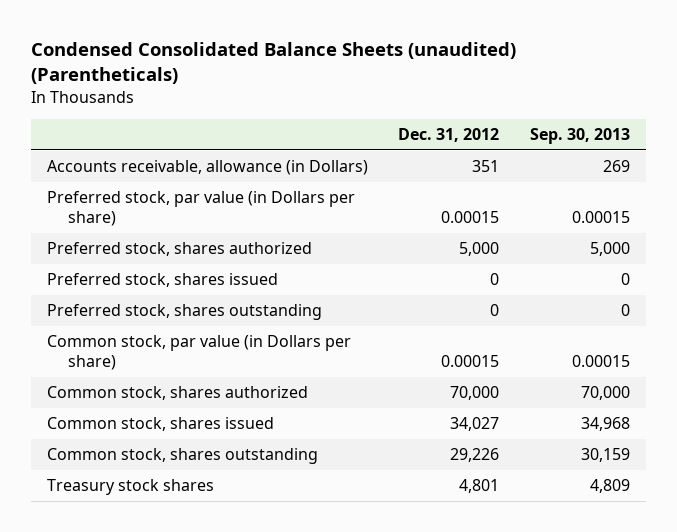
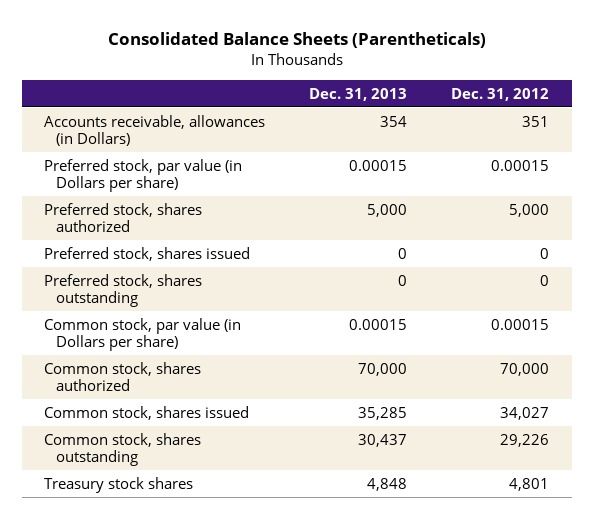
- Condensed Consolidated Balance Sheets (unaudited) (Parentheticals)
+ Consolidated Balance Sheets (Parentheticals)
- | Dec. 31, 2012 | Sep. 30, 2013
+ | Dec. 31, 2013 | Dec. 31, 2012
- Accounts receivable, allowance (in Dollars) | 351 | 269
+ Accounts receivable, allowances (in Dollars) | 354 | 351

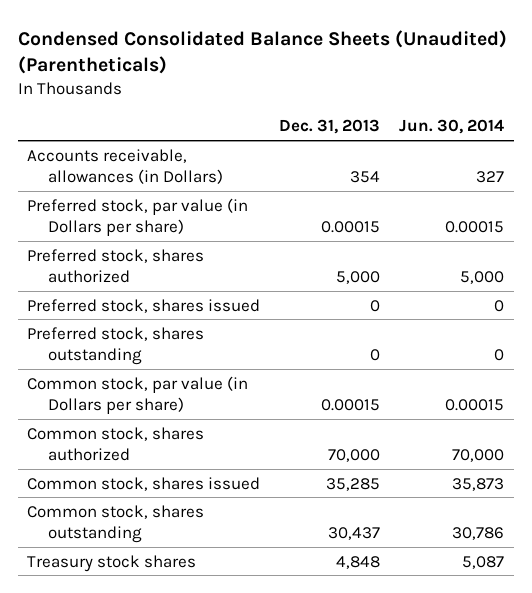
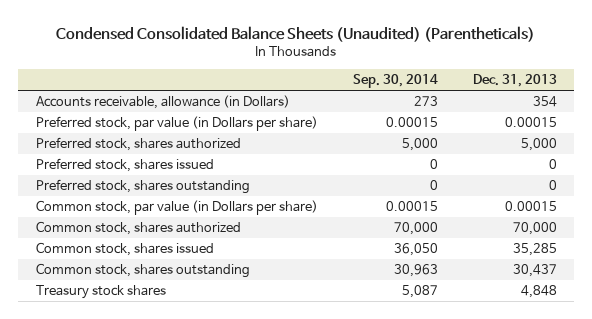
- | Dec. 31, 2013 | Jun. 30, 2014
+ | Sep. 30, 2014 | Dec. 31, 2013
- Accounts receivable, allowances (in Dollars) | 354 | 327
+ Accounts receivable, allowance (in Dollars) | 273 | 354

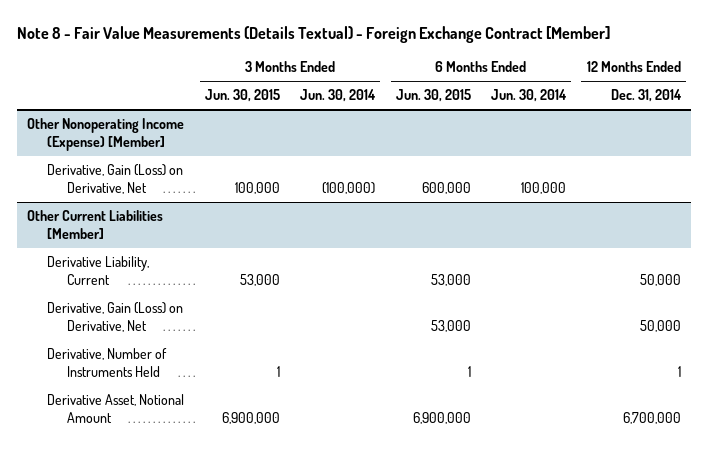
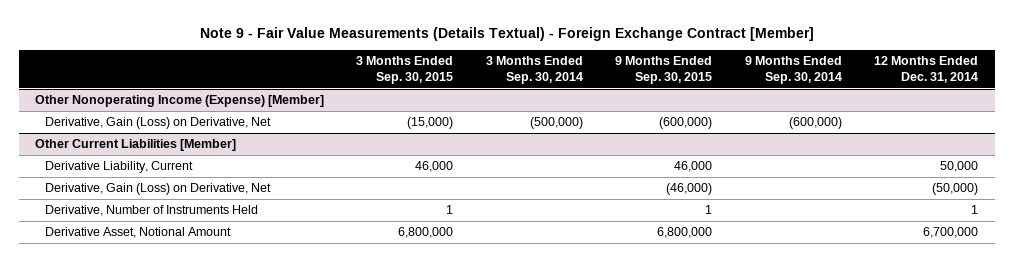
- Note 8 - Fair Value Measurements (Details Textual) - Foreign Exchange Contract [Member]
+ Note 9 - Fair Value Measurements (Details Textual) - Foreign Exchange Contract [Member]
- | 3 Months Ended Jun. 30, 2015 | 3 Months Ended Jun. 30, 2014 | 6 Months Ended Jun. 30, 2015 | 6 Months Ended Jun. 30, 2014 | 12 Months Ended Dec. 31, 2014
+ | 3 Months Ended Sep. 30, 2015 | 3 Months Ended Sep. 30, 2014 | 9 Months Ended Sep. 30, 2015 | 9 Months Ended Sep. 30, 2014 | 12 Months Ended Dec. 31, 2014
@ Other Current Liabilities [Member]
- Derivative, Gain (Loss) on Derivative, Net | | | 53,000 | | 50,000
+ Derivative, Gain (Loss) on Derivative, Net | | | (46,000) | | (50,000)

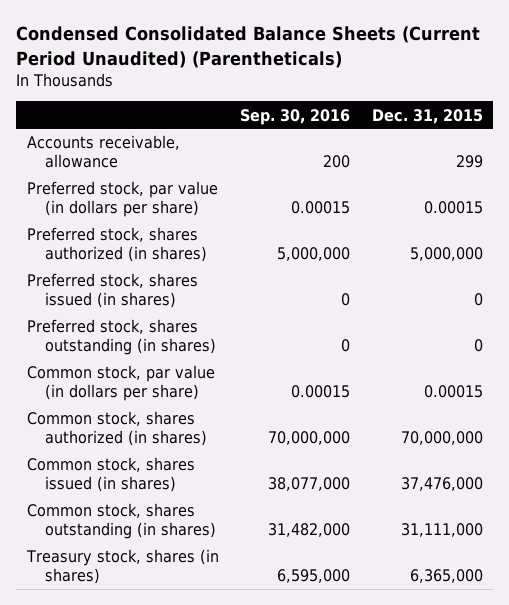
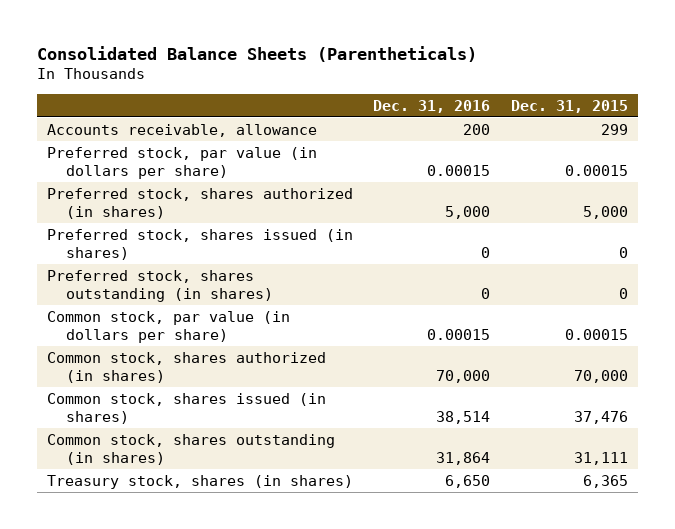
- Condensed Consolidated Balance Sheets (Current Period Unaudited) (Parentheticals)
+ Consolidated Balance Sheets (Parentheticals)
- | Sep. 30, 2016 | Dec. 31, 2015
+ | Dec. 31, 2016 | Dec. 31, 2015
- Preferred stock, shares authorized (in shares) | 5,000,000 | 5,000,000
+ Preferred stock, shares authorized (in shares) | 5,000 | 5,000
- Common stock, shares authorized (in shares) | 70,000,000 | 70,000,000
- Common stock, shares issued (in shares) | 38,077,000 | 37,476,000
- Common stock, shares outstanding (in shares) | 31,482,000 | 31,111,000
- Treasury stock, shares (in shares) | 6,595,000 | 6,365,000
+ Common stock, shares authorized (in shares) | 70,000 | 70,000
+ Common stock, shares issued (in shares) | 38,514 | 37,476
+ Common stock, shares outstanding (in shares) | 31,864 | 31,111
+ Treasury stock, shares (in shares) | 6,650 | 6,365

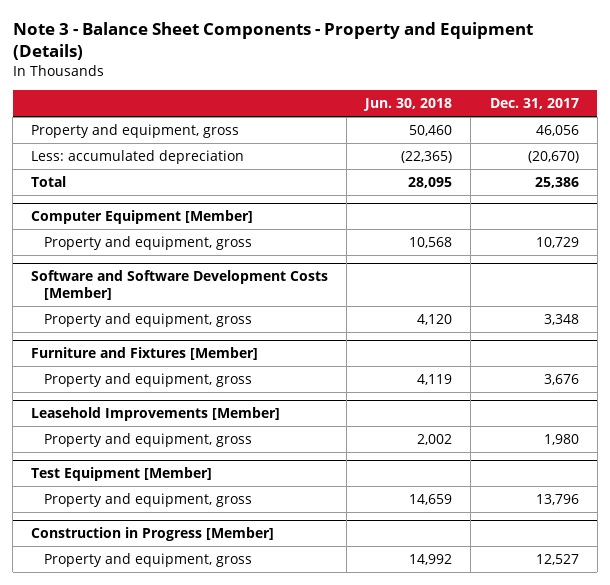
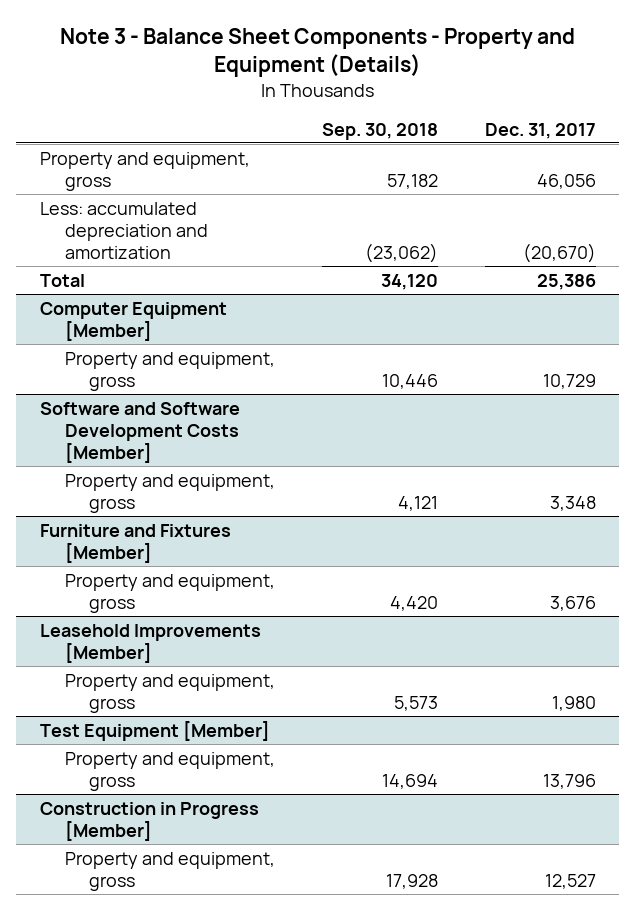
- | Jun. 30, 2018 | Dec. 31, 2017
+ | Sep. 30, 2018 | Dec. 31, 2017
- Less: accumulated depreciation | (22,365) | (20,670)
+ Less: accumulated depreciation and amortization | (23,062) | (20,670)

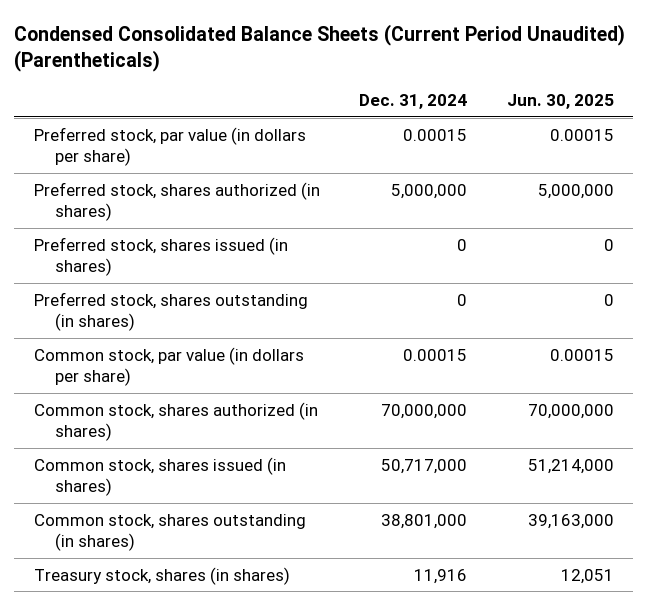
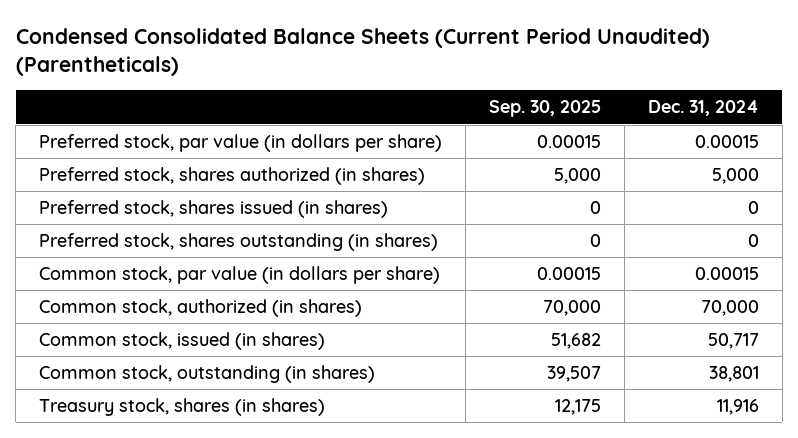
- | Dec. 31, 2024 | Jun. 30, 2025
+ | Sep. 30, 2025 | Dec. 31, 2024
- Preferred stock, shares authorized (in shares) | 5,000,000 | 5,000,000
+ Preferred stock, shares authorized (in shares) | 5,000 | 5,000
- Common stock, shares authorized (in shares) | 70,000,000 | 70,000,000
- Common stock, shares issued (in shares) | 50,717,000 | 51,214,000
- Common stock, shares outstanding (in shares) | 38,801,000 | 39,163,000
+ Common stock, authorized (in shares) | 70,000 | 70,000
+ Common stock, issued (in shares) | 51,682 | 50,717
+ Common stock, outstanding (in shares) | 39,507 | 38,801

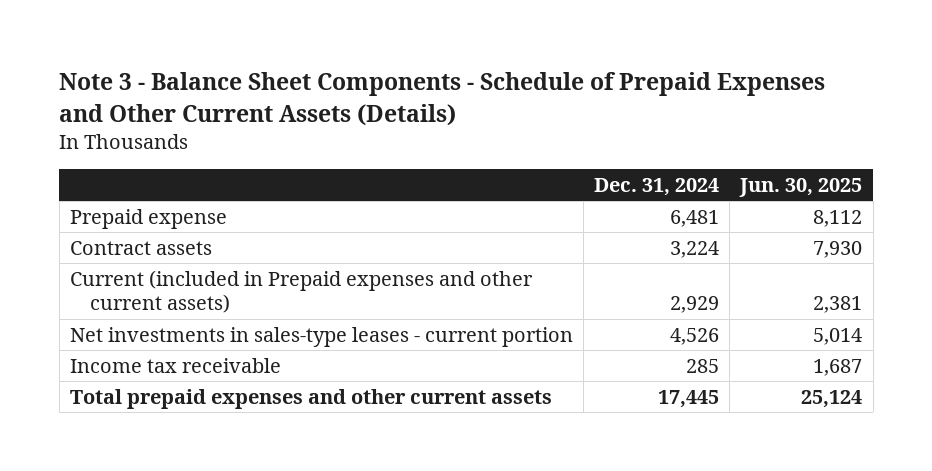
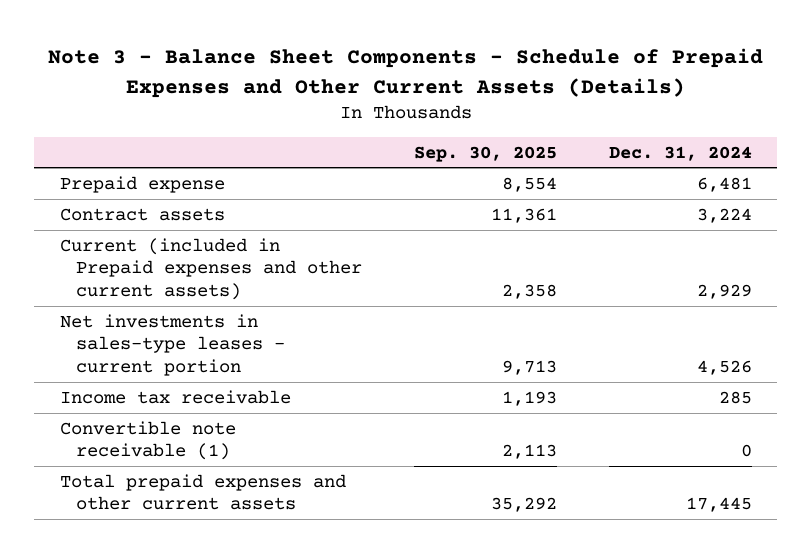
- | Dec. 31, 2024 | Jun. 30, 2025
+ | Sep. 30, 2025 | Dec. 31, 2024
+ Convertible note receivable (1) | 2,113 | 0

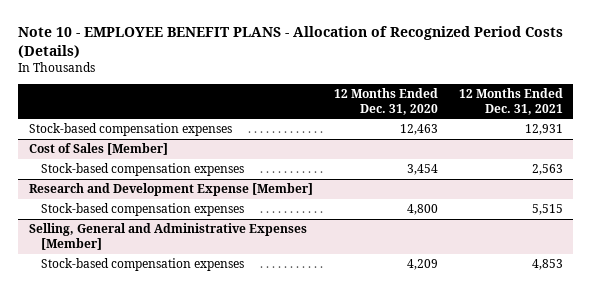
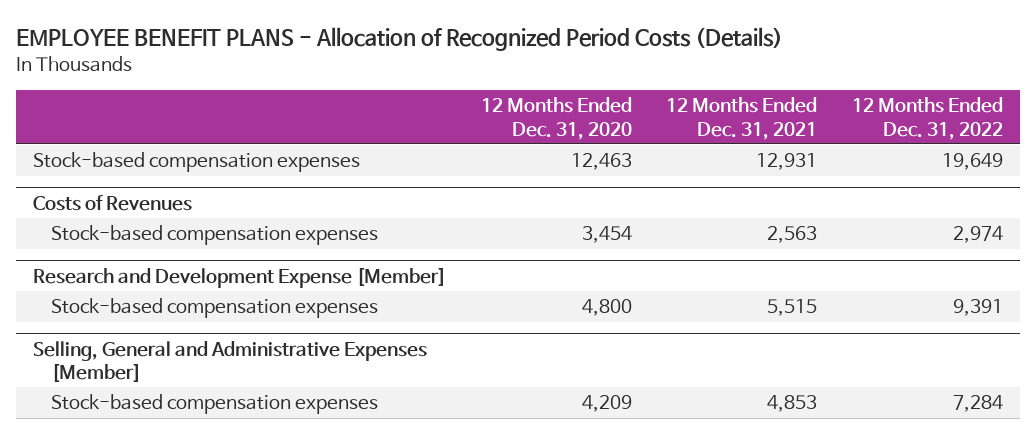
- Note 10 - EMPLOYEE BENEFIT PLANS - Allocation of Recognized Period Costs (Details)
+ EMPLOYEE BENEFIT PLANS - Allocation of Recognized Period Costs (Details)
- | 12 Months Ended Dec. 31, 2020 | 12 Months Ended Dec. 31, 2021
+ | 12 Months Ended Dec. 31, 2020 | 12 Months Ended Dec. 31, 2021 | 12 Months Ended Dec. 31, 2022
- Cost of Sales [Member]
+ Costs of Revenues

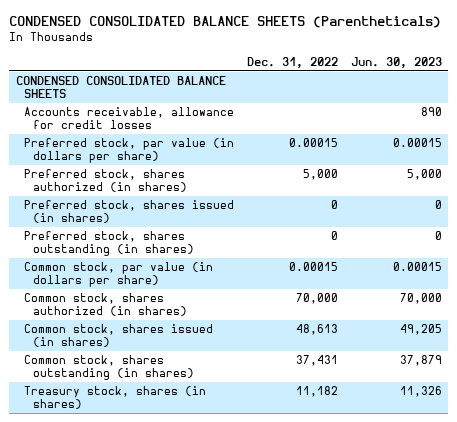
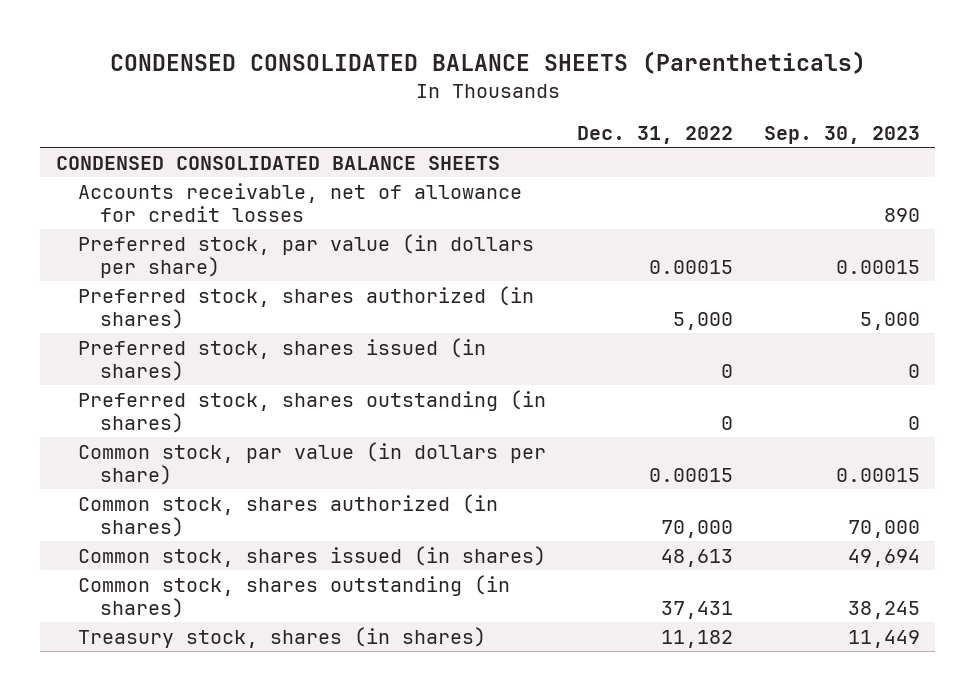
- | Dec. 31, 2022 | Jun. 30, 2023
+ | Dec. 31, 2022 | Sep. 30, 2023
- Accounts receivable, allowance for credit losses | | 890
+ Accounts receivable, net of allowance for credit losses | | 890

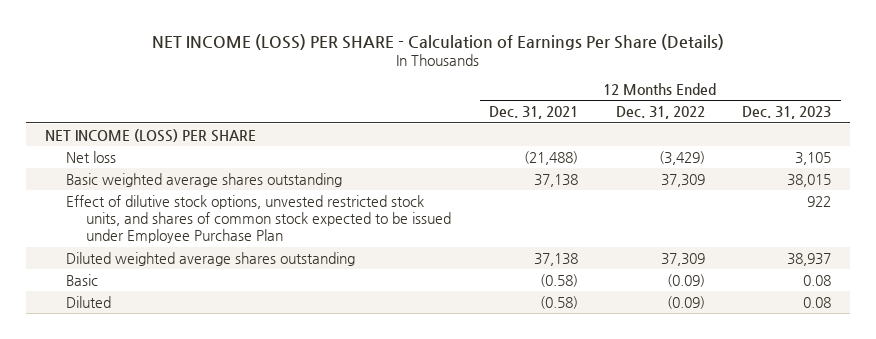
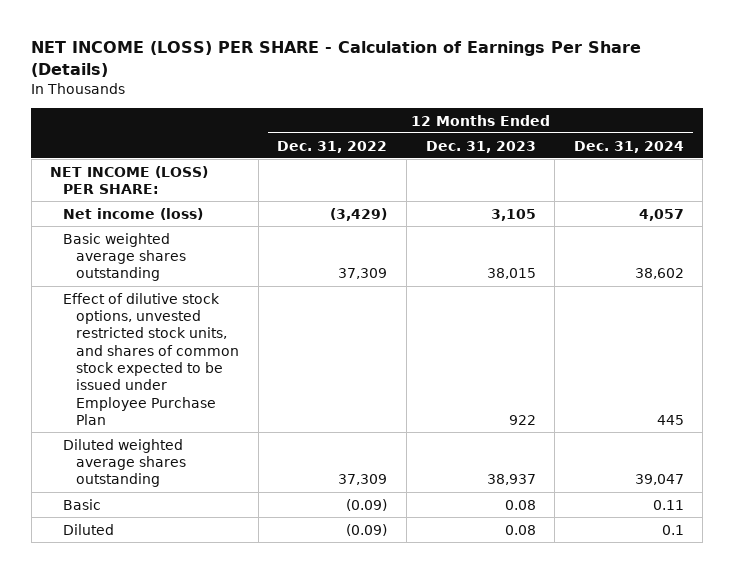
- | 12 Months Ended Dec. 31, 2021 | 12 Months Ended Dec. 31, 2022 | 12 Months Ended Dec. 31, 2023
+ | 12 Months Ended Dec. 31, 2022 | 12 Months Ended Dec. 31, 2023 | 12 Months Ended Dec. 31, 2024
- NET INCOME (LOSS) PER SHARE
- Net loss | (21,488) | (3,429) | 3,105
+ NET INCOME (LOSS) PER SHARE:
+ Net income (loss) | (3,429) | 3,105 | 4,057

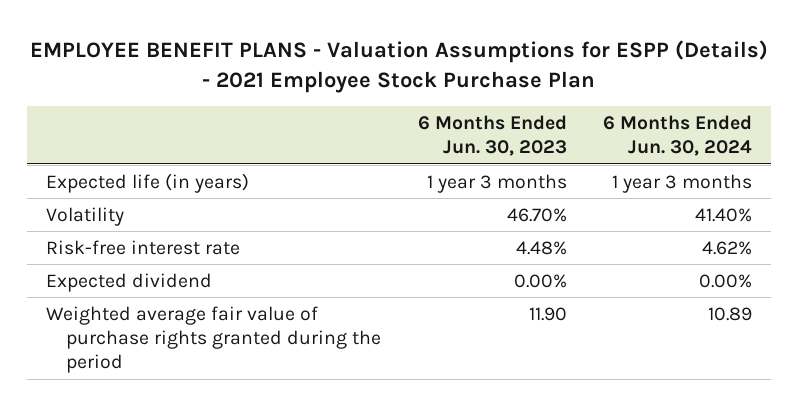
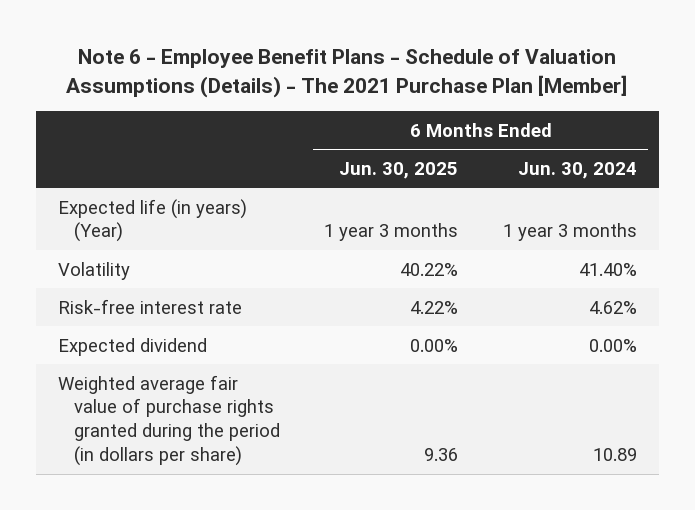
- EMPLOYEE BENEFIT PLANS - Valuation Assumptions for ESPP (Details) - 2021 Employee Stock Purchase Plan
+ Note 6 - Employee Benefit Plans - Schedule of Valuation Assumptions (Details) - The 2021 Purchase Plan [Member]
- | 6 Months Ended Jun. 30, 2023 | 6 Months Ended Jun. 30, 2024
+ | 6 Months Ended Jun. 30, 2025 | 6 Months Ended Jun. 30, 2024
- Expected life (in years) | 1 year 3 months | 1 year 3 months
+ Expected life (in years) (Year) | 1 year 3 months | 1 year 3 months
- Weighted average fair value of purchase rights granted during the period | 11.90 | 10.89
+ Weighted average fair value of purchase rights granted during the period (in dollars per share) | 9.36 | 10.89

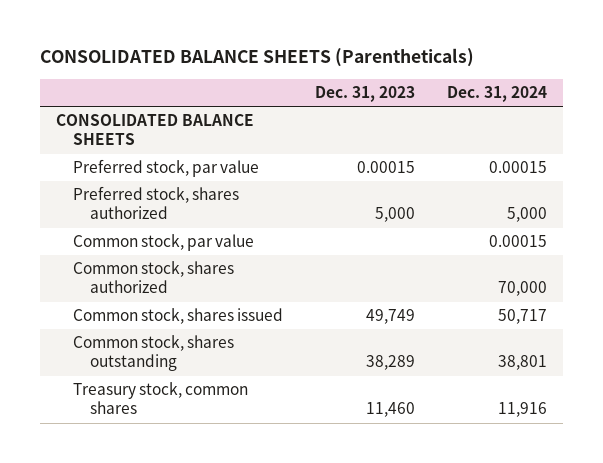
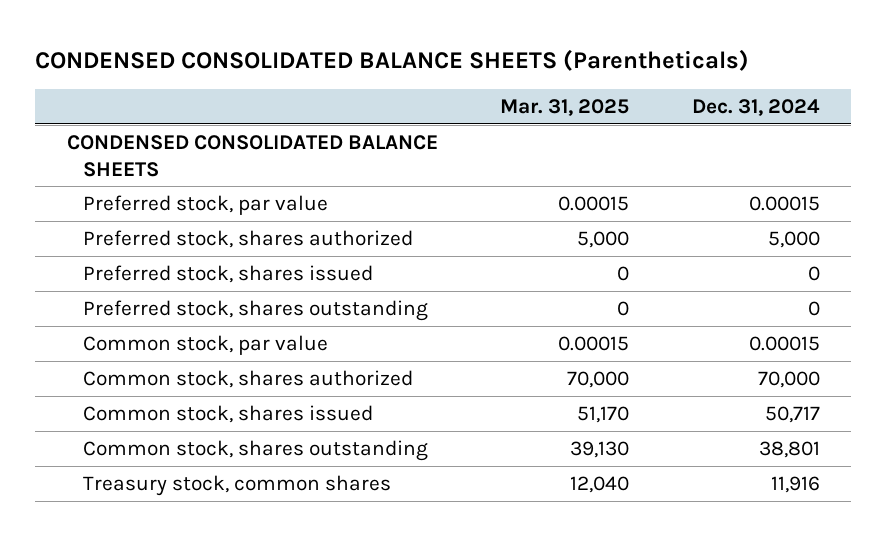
- CONSOLIDATED BALANCE SHEETS (Parentheticals)
+ CONDENSED CONSOLIDATED BALANCE SHEETS (Parentheticals)
- | Dec. 31, 2023 | Dec. 31, 2024
+ | Mar. 31, 2025 | Dec. 31, 2024
- CONSOLIDATED BALANCE SHEETS
+ CONDENSED CONSOLIDATED BALANCE SHEETS
+ Preferred stock, shares issued | 0 | 0
+ Preferred stock, shares outstanding | 0 | 0

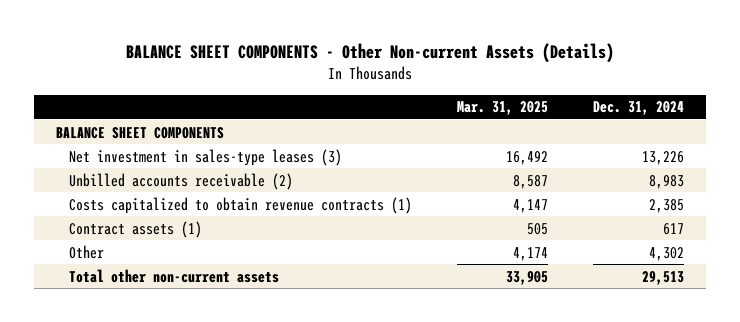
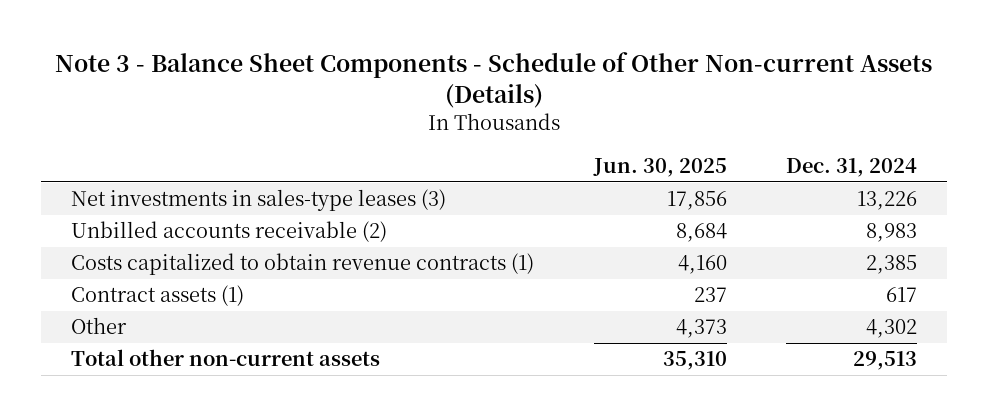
- BALANCE SHEET COMPONENTS - Other Non-current Assets (Details)
+ Note 3 - Balance Sheet Components - Schedule of Other Non-current Assets (Details)
- | Mar. 31, 2025 | Dec. 31, 2024
+ | Jun. 30, 2025 | Dec. 31, 2024
- BALANCE SHEET COMPONENTS
- Net investment in sales-type leases (3) | 16,492 | 13,226
+ Net investments in sales-type leases (3) | 17,856 | 13,226

